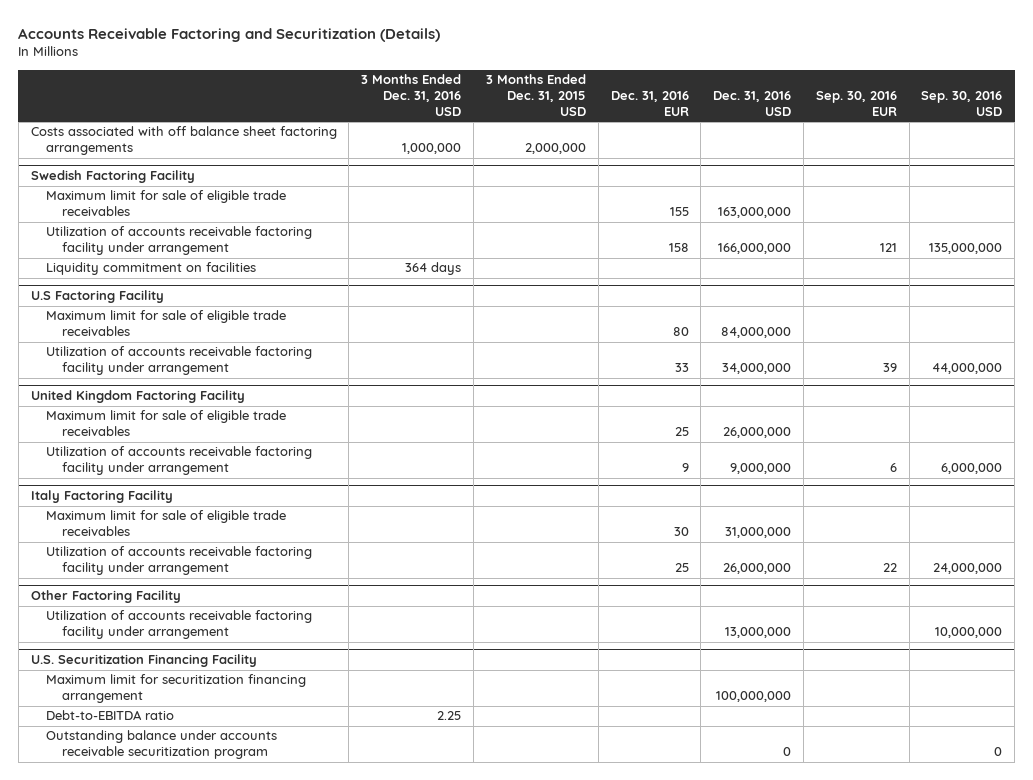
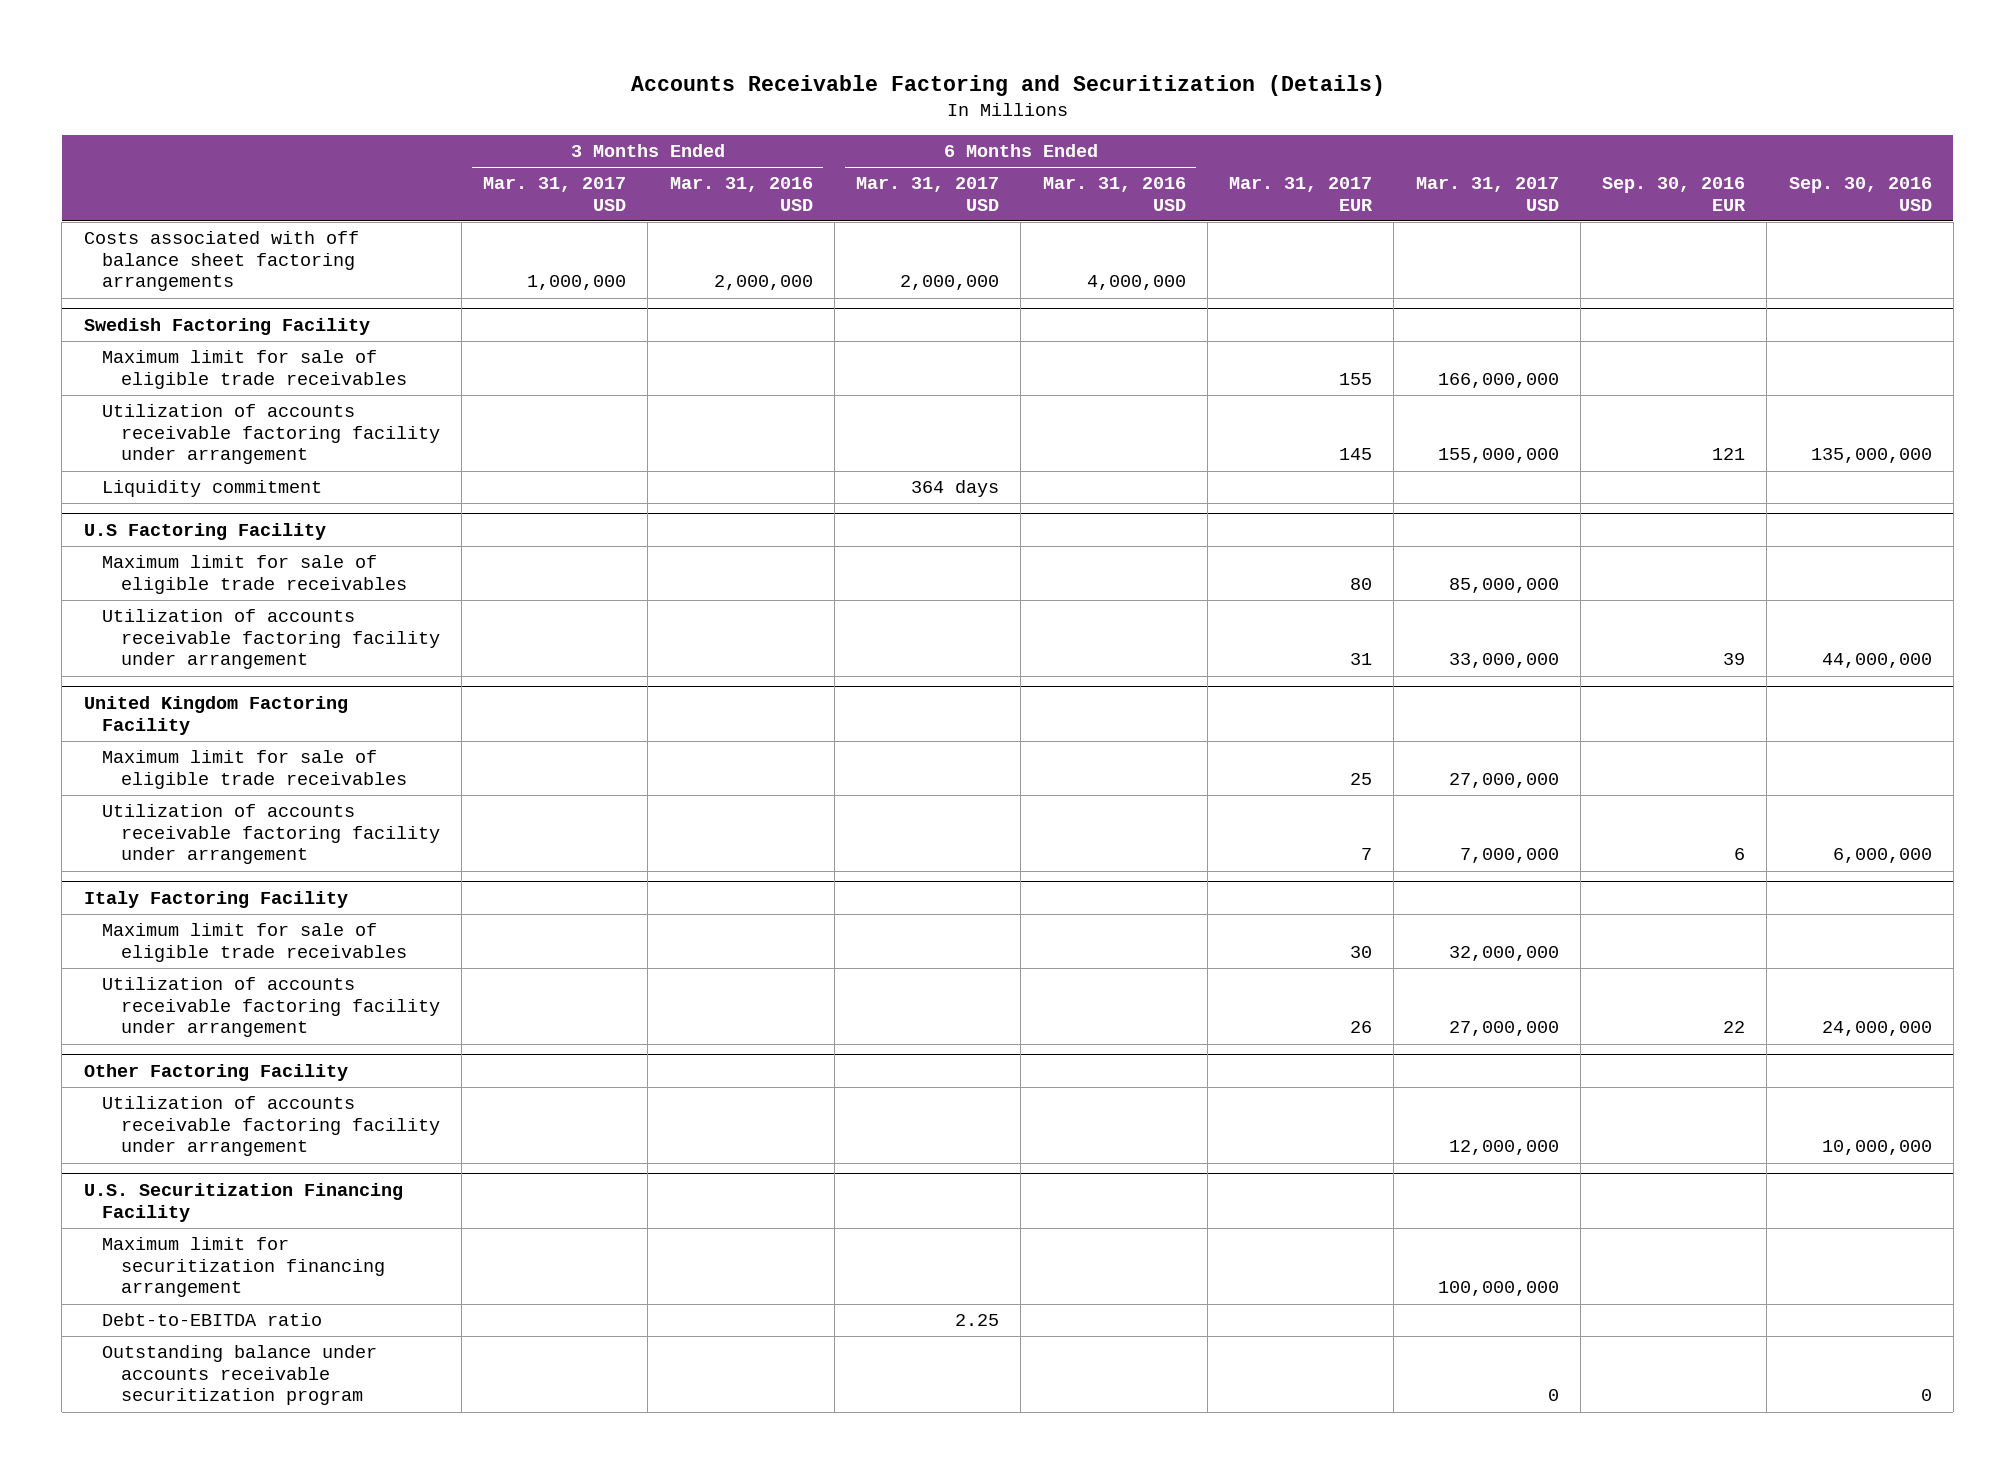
- | 3 Months Ended Dec. 31, 2016 USD | 3 Months Ended Dec. 31, 2015 USD | Dec. 31, 2016 EUR | Dec. 31, 2016 USD | Sep. 30, 2016 EUR | Sep. 30, 2016 USD
+ | 3 Months Ended Mar. 31, 2017 USD | 3 Months Ended Mar. 31, 2016 USD | 6 Months Ended Mar. 31, 2017 USD | 6 Months Ended Mar. 31, 2016 USD | Mar. 31, 2017 EUR | Mar. 31, 2017 USD | Sep. 30, 2016 EUR | Sep. 30, 2016 USD
@ Swedish Factoring Facility
- Liquidity commitment on facilities | 364 days | | | | |
+ Liquidity commitment | | | 364 days | | | | |

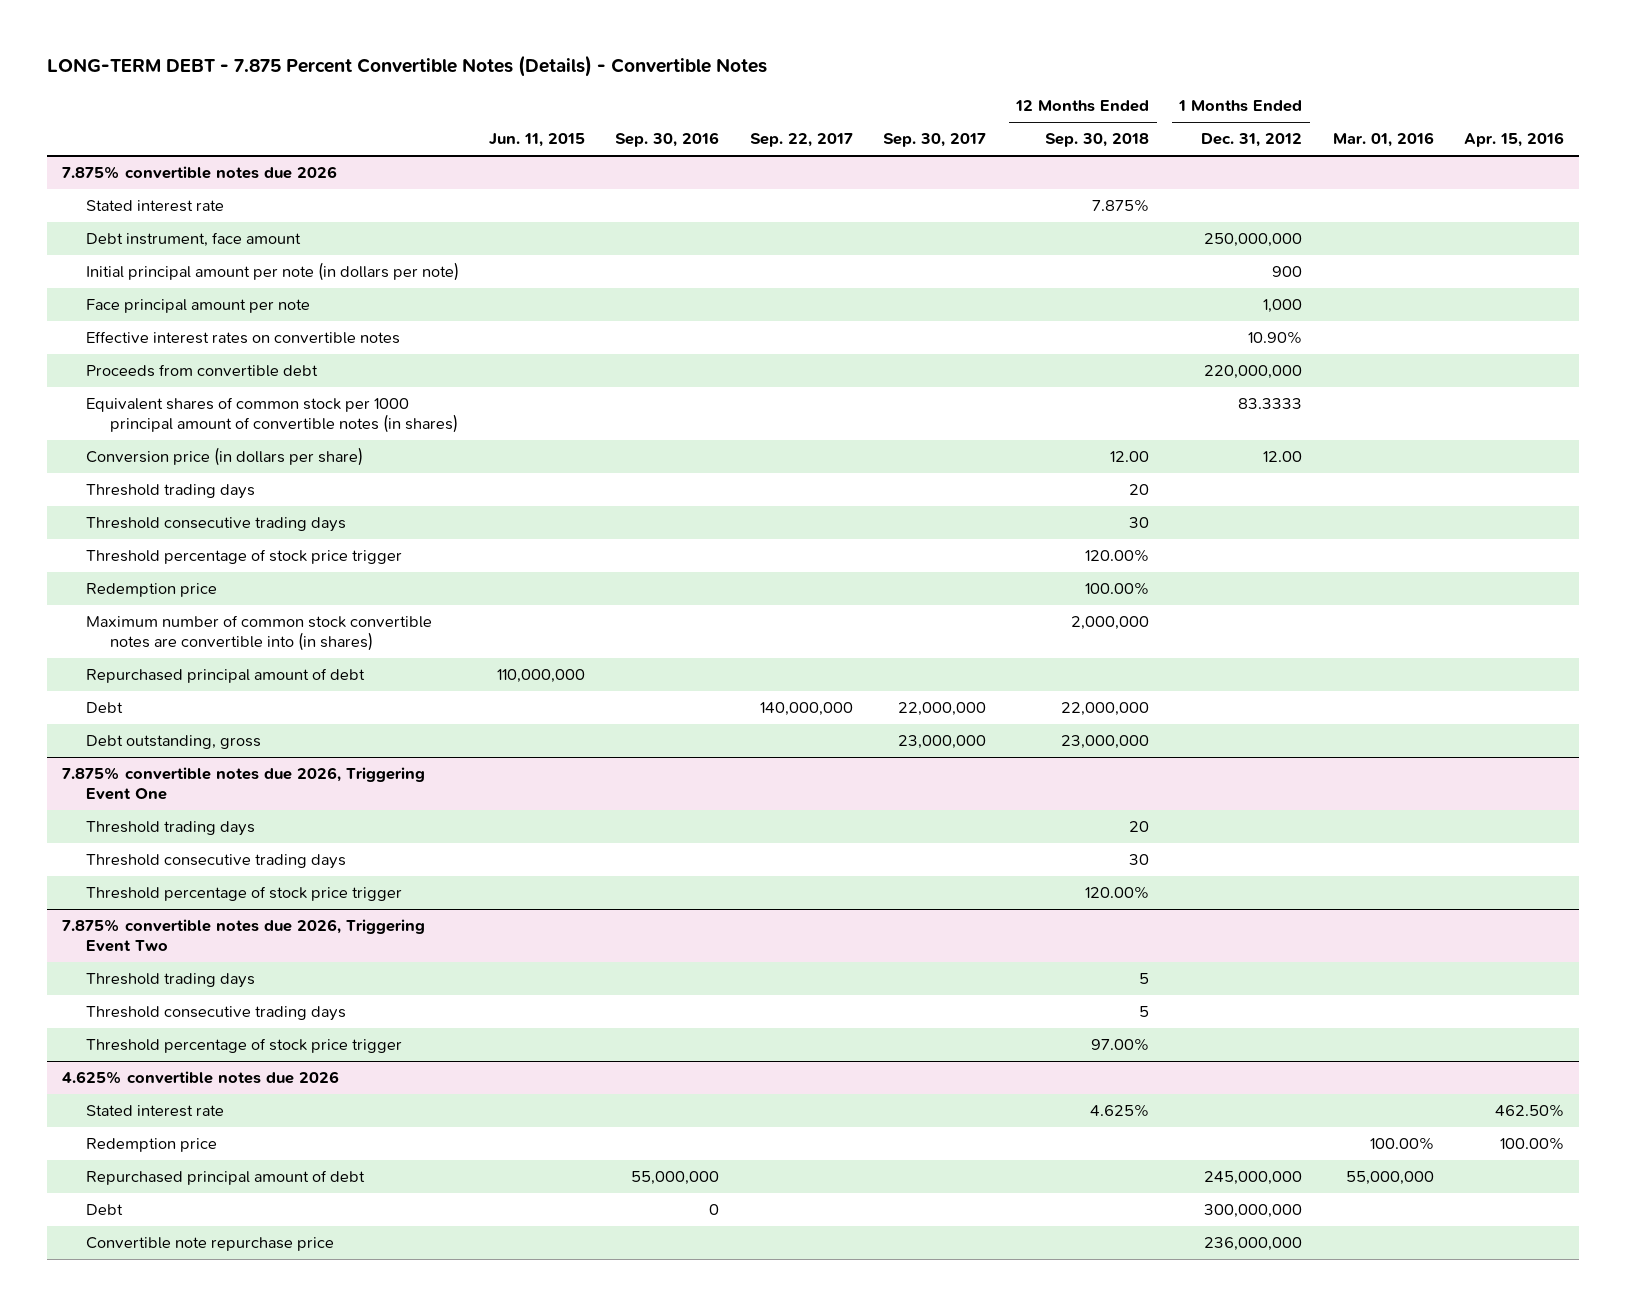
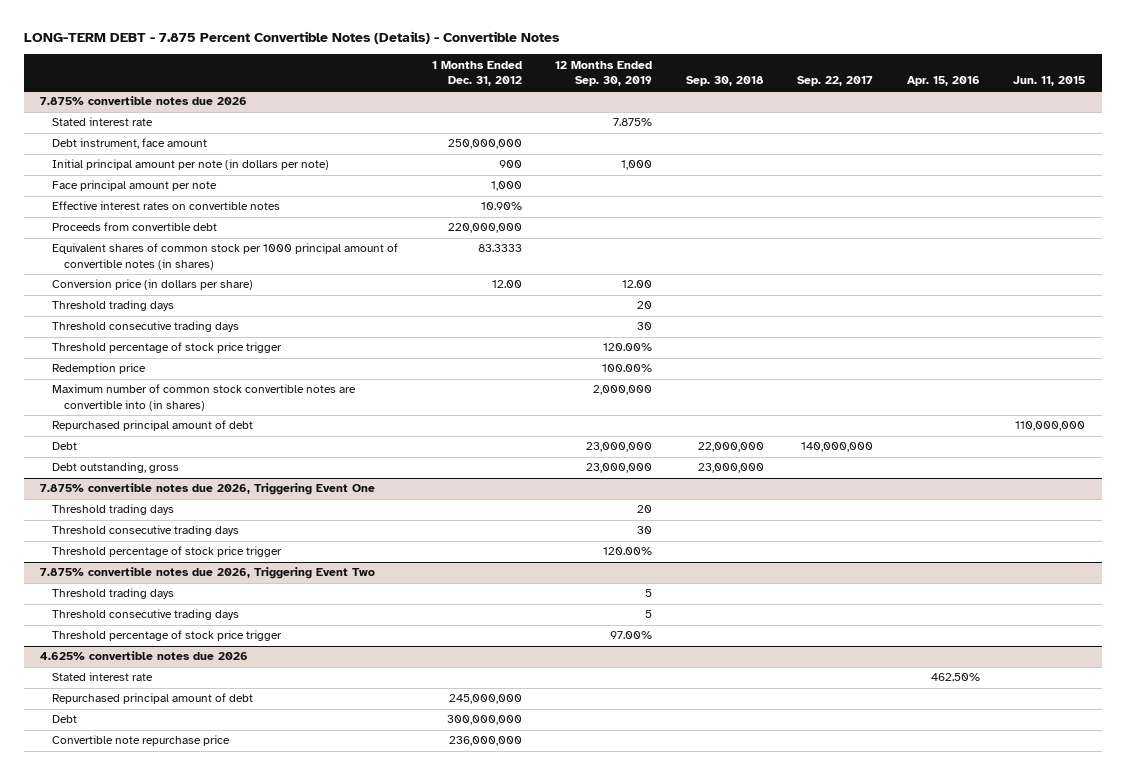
- | Jun. 11, 2015 | Sep. 30, 2016 | Sep. 22, 2017 | Sep. 30, 2017 | 12 Months Ended Sep. 30, 2018 | 1 Months Ended Dec. 31, 2012 | Mar. 01, 2016 | Apr. 15, 2016
+ | 1 Months Ended Dec. 31, 2012 | 12 Months Ended Sep. 30, 2019 | Sep. 30, 2018 | Sep. 22, 2017 | Apr. 15, 2016 | Jun. 11, 2015
@ 4.625% convertible notes due 2026
- Redemption price | | | | | | | 100.00% | 100.00%

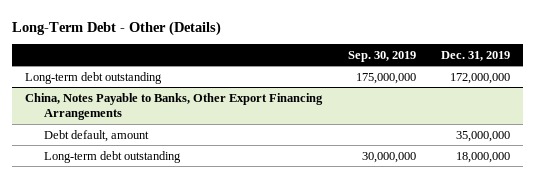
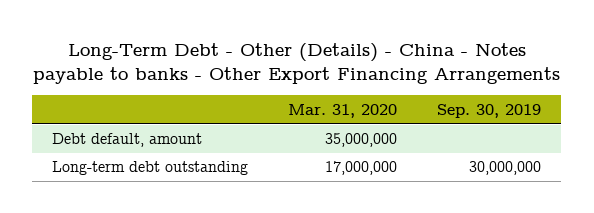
- Long-Term Debt - Other (Details)
+ Long-Term Debt - Other (Details) - China - Notes payable to banks - Other Export Financing Arrangements
- | Sep. 30, 2019 | Dec. 31, 2019
+ | Mar. 31, 2020 | Sep. 30, 2019
- Long-term debt outstanding | 175,000,000 | 172,000,000
- China, Notes Payable to Banks, Other Export Financing Arrangements
- Debt default, amount | | 35,000,000
- Long-term debt outstanding | 30,000,000 | 18,000,000
+ Debt default, amount | 35,000,000 |
+ Long-term debt outstanding | 17,000,000 | 30,000,000

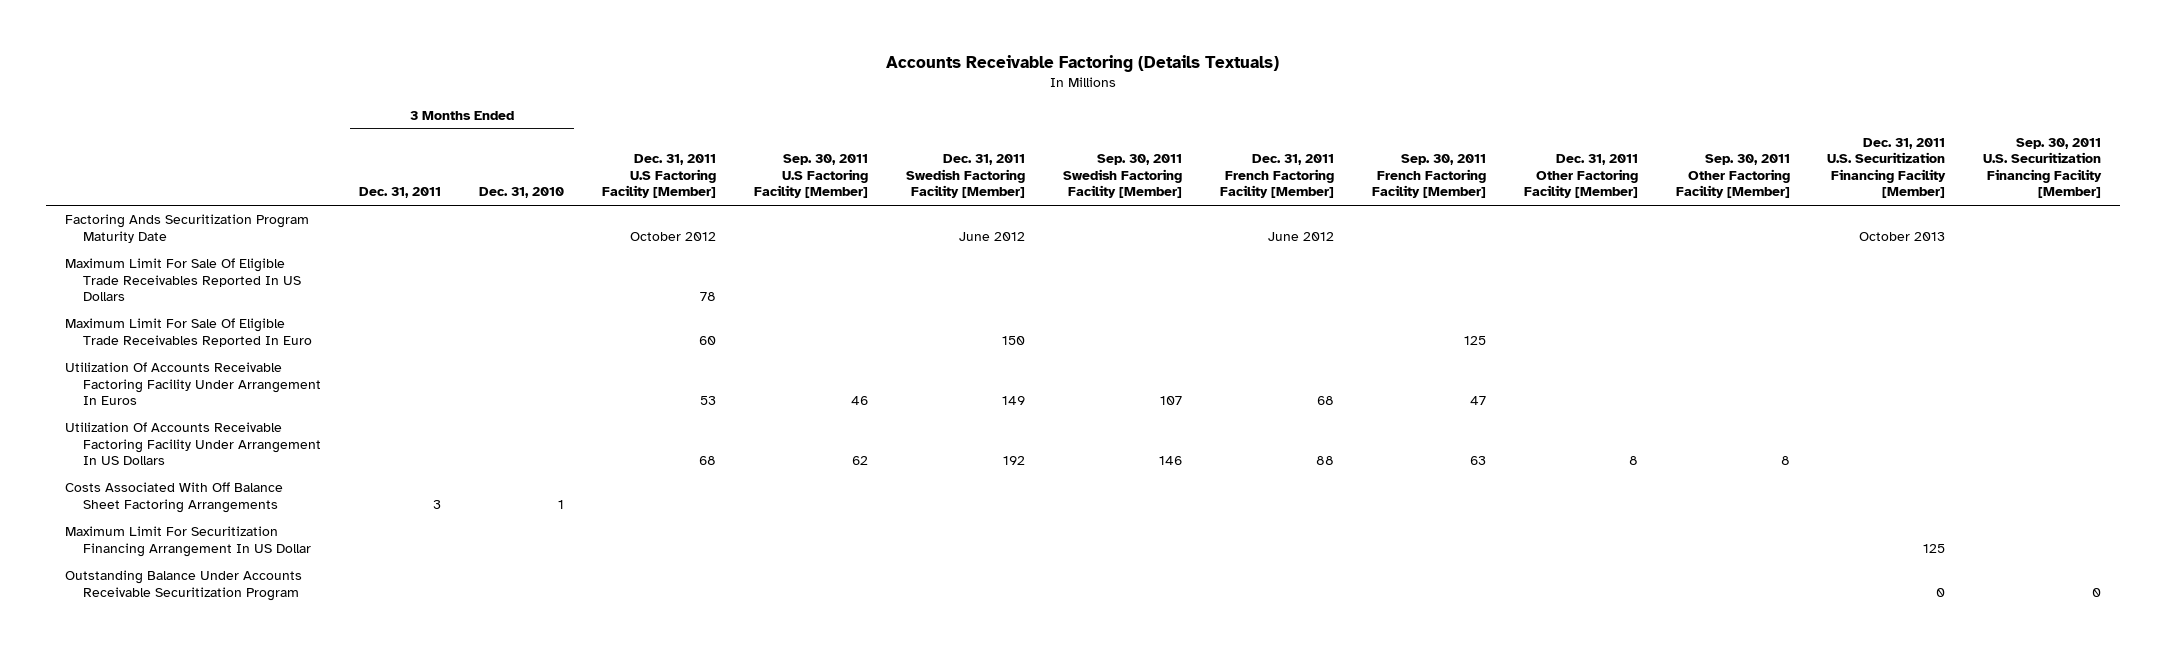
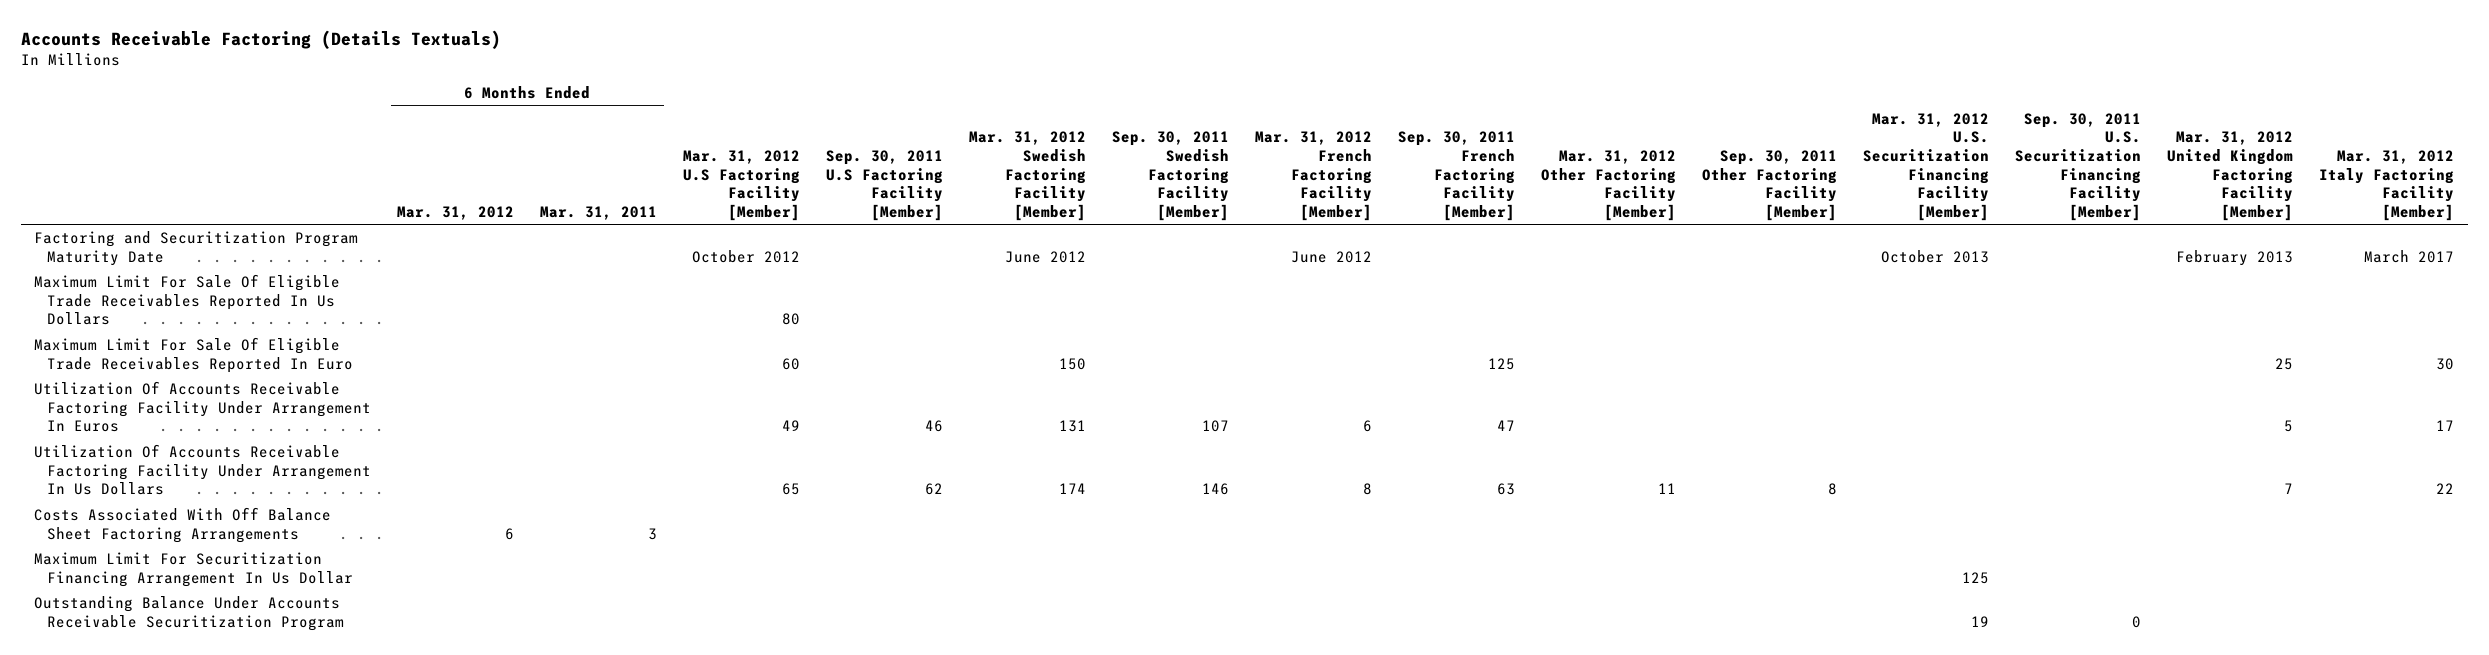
- | 3 Months Ended Dec. 31, 2011 | 3 Months Ended Dec. 31, 2010 | Dec. 31, 2011 U.S Factoring Facility [Member] | Sep. 30, 2011 U.S Factoring Facility [Member] | Dec. 31, 2011 Swedish Factoring Facility [Member] | Sep. 30, 2011 Swedish Factoring Facility [Member] | Dec. 31, 2011 French Factoring Facility [Member] | Sep. 30, 2011 French Factoring Facility [Member] | Dec. 31, 2011 Other Factoring Facility [Member] | Sep. 30, 2011 Other Factoring Facility [Member] | Dec. 31, 2011 U.S. Securitization Financing Facility [Member] | Sep. 30, 2011 U.S. Securitization Financing Facility [Member]
+ | 6 Months Ended Mar. 31, 2012 | 6 Months Ended Mar. 31, 2011 | Mar. 31, 2012 U.S Factoring Facility [Member] | Sep. 30, 2011 U.S Factoring Facility [Member] | Mar. 31, 2012 Swedish Factoring Facility [Member] | Sep. 30, 2011 Swedish Factoring Facility [Member] | Mar. 31, 2012 French Factoring Facility [Member] | Sep. 30, 2011 French Factoring Facility [Member] | Mar. 31, 2012 Other Factoring Facility [Member] | Sep. 30, 2011 Other Factoring Facility [Member] | Mar. 31, 2012 U.S. Securitization Financing Facility [Member] | Sep. 30, 2011 U.S. Securitization Financing Facility [Member] | Mar. 31, 2012 United Kingdom Factoring Facility [Member] | Mar. 31, 2012 Italy Factoring Facility [Member]
- Factoring Ands Securitization Program Maturity Date | | | October 2012 | | June 2012 | | June 2012 | | | | October 2013 |
- Maximum Limit For Sale Of Eligible Trade Receivables Reported In US Dollars | | | 78 | | | | | | | | |
+ Factoring and Securitization Program Maturity Date | | | October 2012 | | June 2012 | | June 2012 | | | | October 2013 | | February 2013 | March 2017
+ Maximum Limit For Sale Of Eligible Trade Receivables Reported In Us Dollars | | | 80 | | | | | | | | | | |
- Utilization Of Accounts Receivable Factoring Facility Under Arrangement In US Dollars | | | 68 | 62 | 192 | 146 | 88 | 63 | 8 | 8 | |
+ Utilization Of Accounts Receivable Factoring Facility Under Arrangement In Us Dollars | | | 65 | 62 | 174 | 146 | 8 | 63 | 11 | 8 | | | 7 | 22
- Maximum Limit For Securitization Financing Arrangement In US Dollar | | | | | | | | | | | 125 |
+ Maximum Limit For Securitization Financing Arrangement In Us Dollar | | | | | | | | | | | 125 | | |

